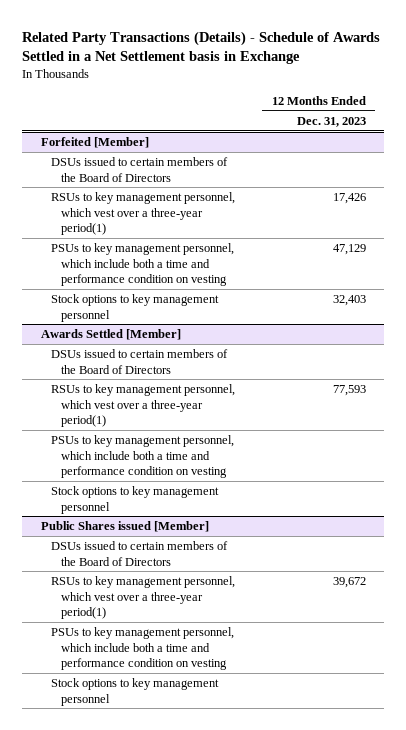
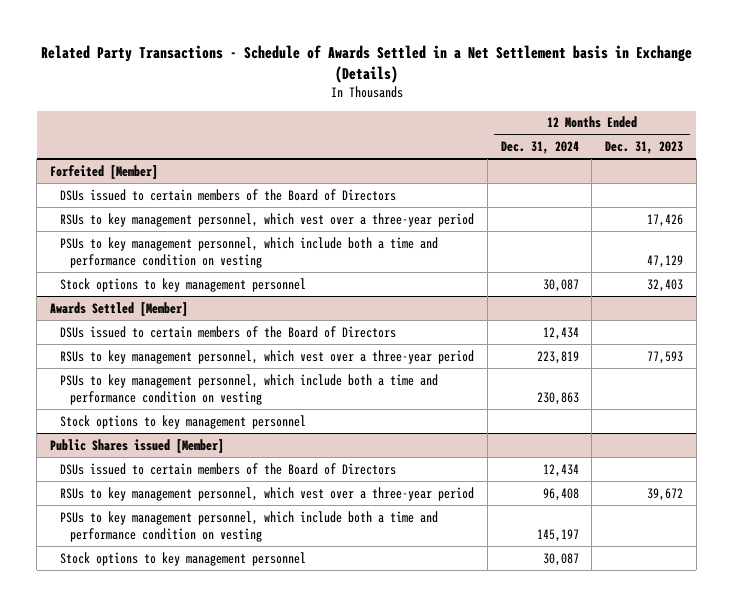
- Related Party Transactions (Details) - Schedule of Awards Settled in a Net Settlement basis in Exchange
+ Related Party Transactions - Schedule of Awards Settled in a Net Settlement basis in Exchange (Details)
- | 12 Months Ended Dec. 31, 2023
+ | 12 Months Ended Dec. 31, 2024 | 12 Months Ended Dec. 31, 2023
@ Forfeited [Member]
- RSUs to key management personnel, which vest over a three-year period(1) | 17,426
+ RSUs to key management personnel, which vest over a three-year period | | 17,426
@ Awards Settled [Member]
- RSUs to key management personnel, which vest over a three-year period(1) | 77,593
+ RSUs to key management personnel, which vest over a three-year period | 223,819 | 77,593
@ Public Shares issued [Member]
- RSUs to key management personnel, which vest over a three-year period(1) | 39,672
+ RSUs to key management personnel, which vest over a three-year period | 96,408 | 39,672

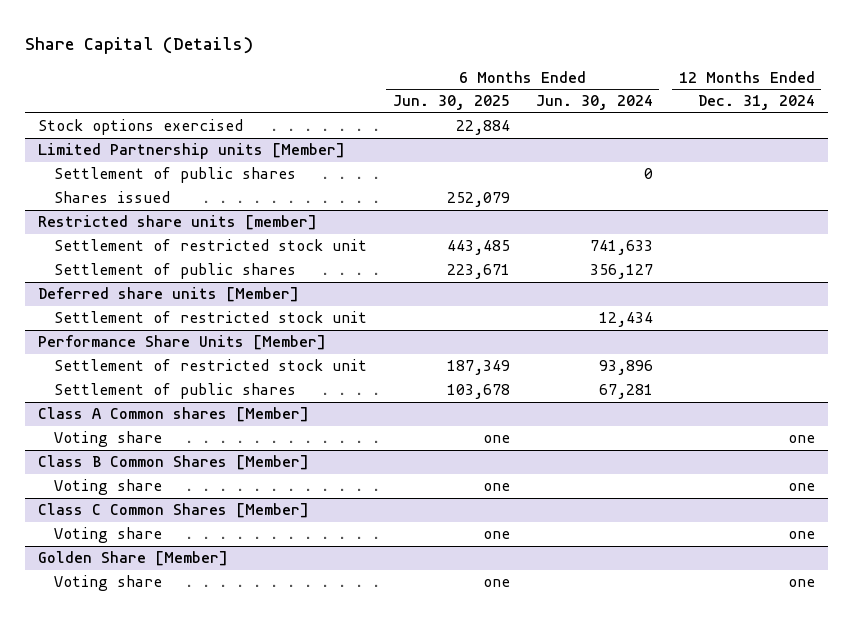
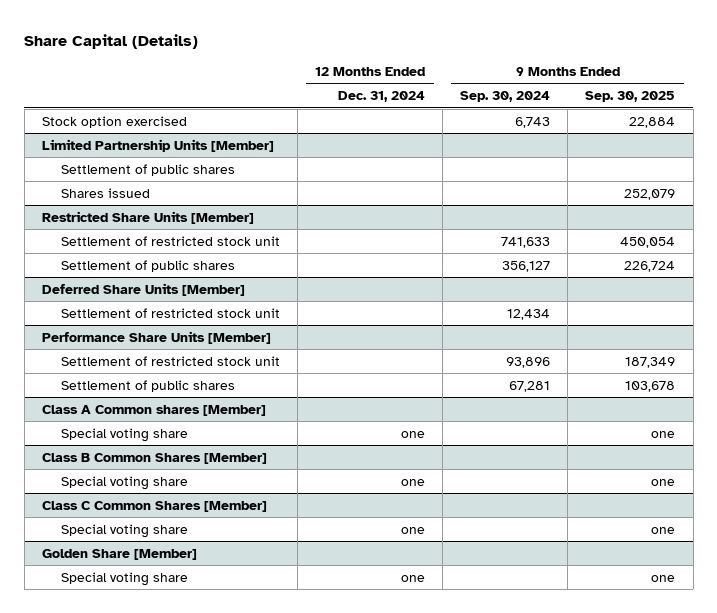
- | 6 Months Ended Jun. 30, 2025 | 6 Months Ended Jun. 30, 2024 | 12 Months Ended Dec. 31, 2024
+ | 12 Months Ended Dec. 31, 2024 | 9 Months Ended Sep. 30, 2024 | 9 Months Ended Sep. 30, 2025
- Stock options exercised | 22,884 | |
- Limited Partnership units [Member]
+ Stock option exercised | | 6,743 | 22,884
+ Limited Partnership Units [Member]
- Restricted share units [member]
+ Restricted Share Units [Member]
- Deferred share units [Member]
+ Deferred Share Units [Member]
@ Class A Common shares [Member]
- Voting share | one | | one
+ Special voting share | one | | one
@ Class B Common Shares [Member]
- Voting share | one | | one
+ Special voting share | one | | one
@ Class C Common Shares [Member]
- Voting share | one | | one
+ Special voting share | one | | one
@ Golden Share [Member]
- Voting share | one | | one
+ Special voting share | one | | one

